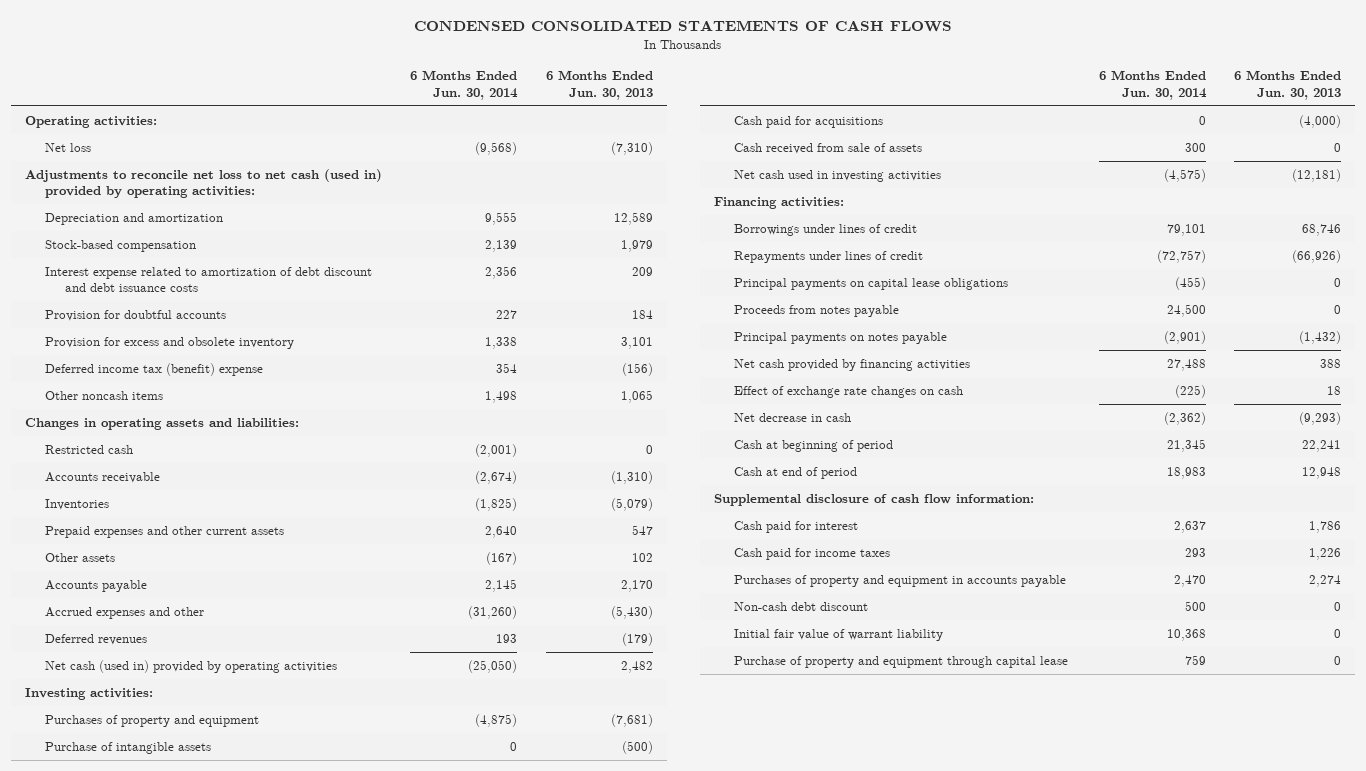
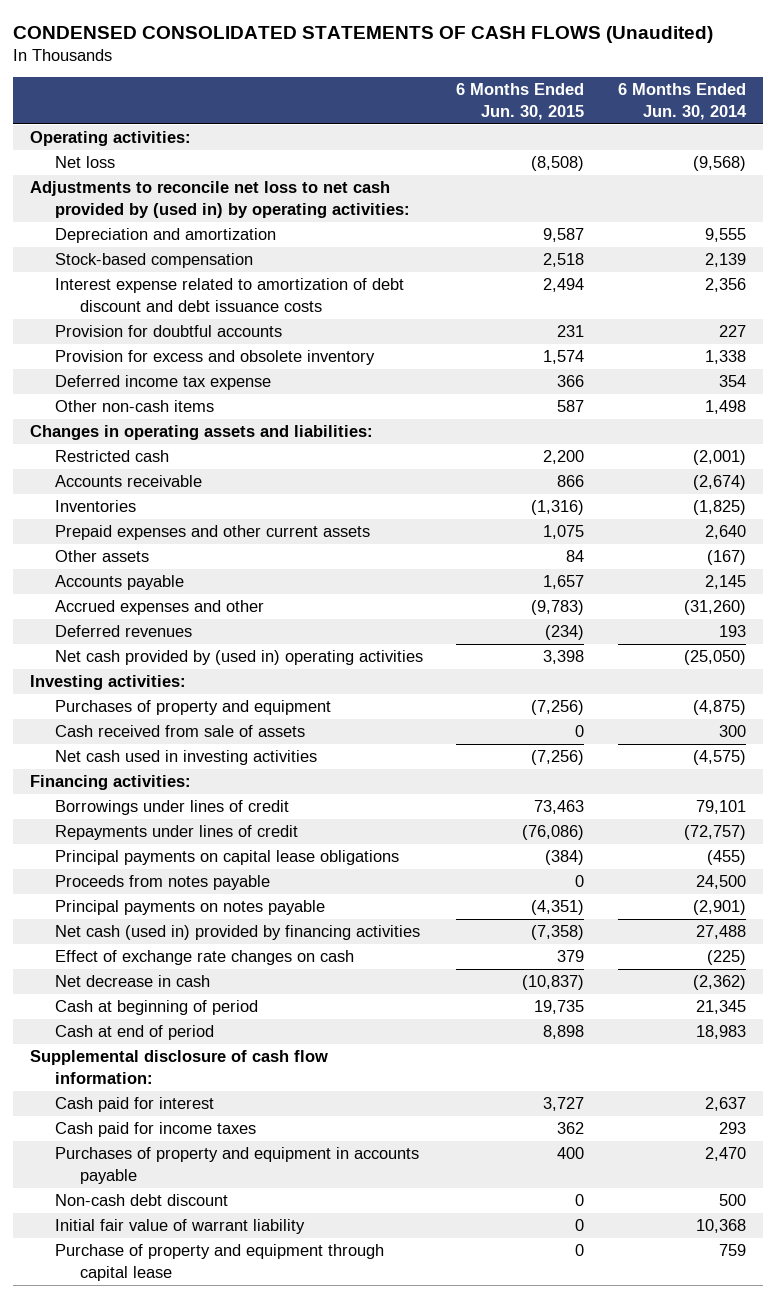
- CONDENSED CONSOLIDATED STATEMENTS OF CASH FLOWS
+ CONDENSED CONSOLIDATED STATEMENTS OF CASH FLOWS (Unaudited)
- | 6 Months Ended Jun. 30, 2014 | 6 Months Ended Jun. 30, 2013
+ | 6 Months Ended Jun. 30, 2015 | 6 Months Ended Jun. 30, 2014
- Adjustments to reconcile net loss to net cash (used in) provided by operating activities:
+ Adjustments to reconcile net loss to net cash provided by (used in) by operating activities:
- Deferred income tax (benefit) expense | 354 | (156)
- Other noncash items | 1,498 | 1,065
+ Deferred income tax expense | 366 | 354
+ Other non-cash items | 587 | 1,498
- Net cash (used in) provided by operating activities | (25,050) | 2,482
+ Net cash provided by (used in) operating activities | 3,398 | (25,050)
- Purchase of intangible assets | 0 | (500)
- Cash paid for acquisitions | 0 | (4,000)
- Net cash provided by financing activities | 27,488 | 388
+ Net cash (used in) provided by financing activities | (7,358) | 27,488

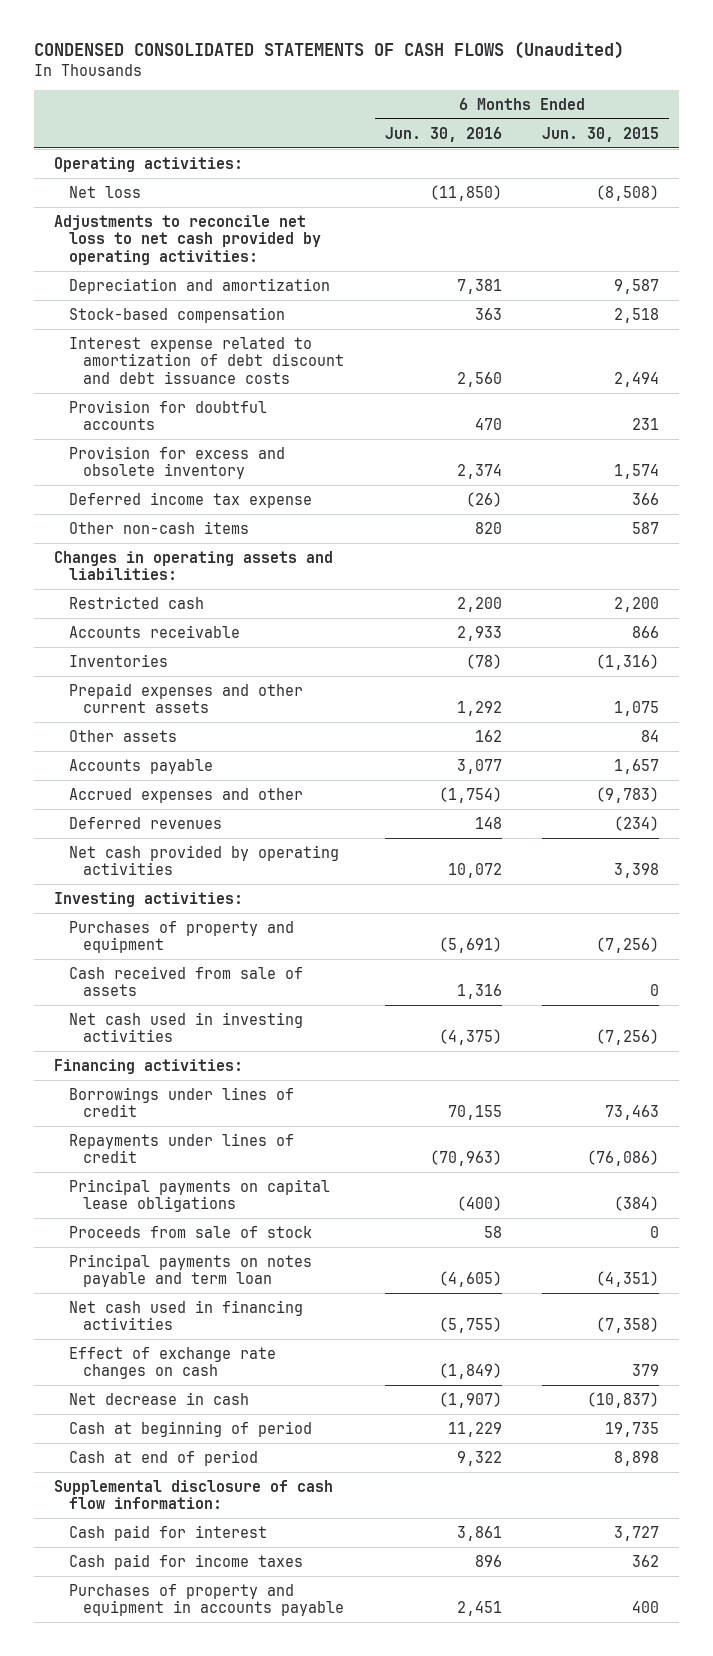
- | 6 Months Ended Jun. 30, 2015 | 6 Months Ended Jun. 30, 2014
+ | 6 Months Ended Jun. 30, 2016 | 6 Months Ended Jun. 30, 2015
- Adjustments to reconcile net loss to net cash provided by (used in) by operating activities:
+ Adjustments to reconcile net loss to net cash provided by operating activities:
- Net cash provided by (used in) operating activities | 3,398 | (25,050)
+ Net cash provided by operating activities | 10,072 | 3,398
- Proceeds from notes payable | 0 | 24,500
- Principal payments on notes payable | (4,351) | (2,901)
- Net cash (used in) provided by financing activities | (7,358) | 27,488
+ Proceeds from sale of stock | 58 | 0
+ Principal payments on notes payable and term loan | (4,605) | (4,351)
+ Net cash used in financing activities | (5,755) | (7,358)
- Non-cash debt discount | 0 | 500
- Initial fair value of warrant liability | 0 | 10,368
- Purchase of property and equipment through capital lease | 0 | 759

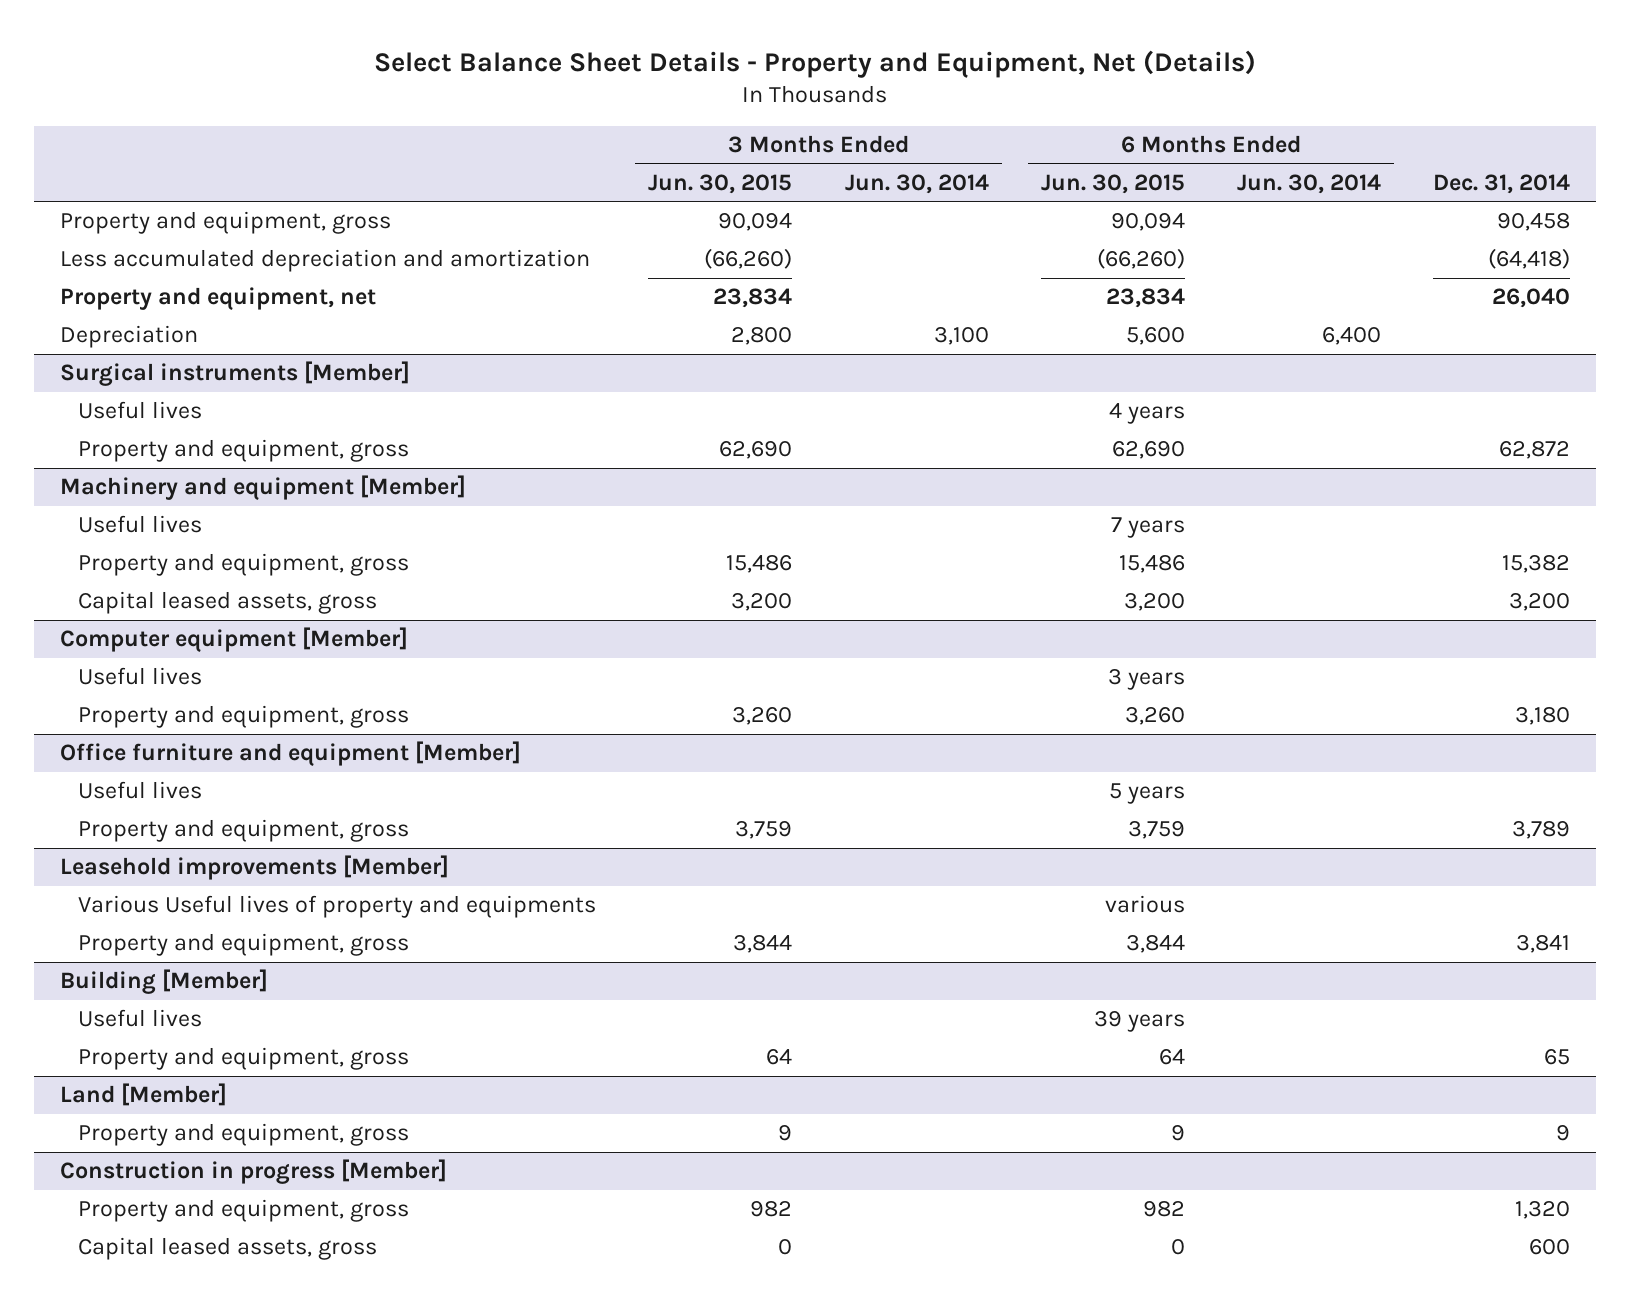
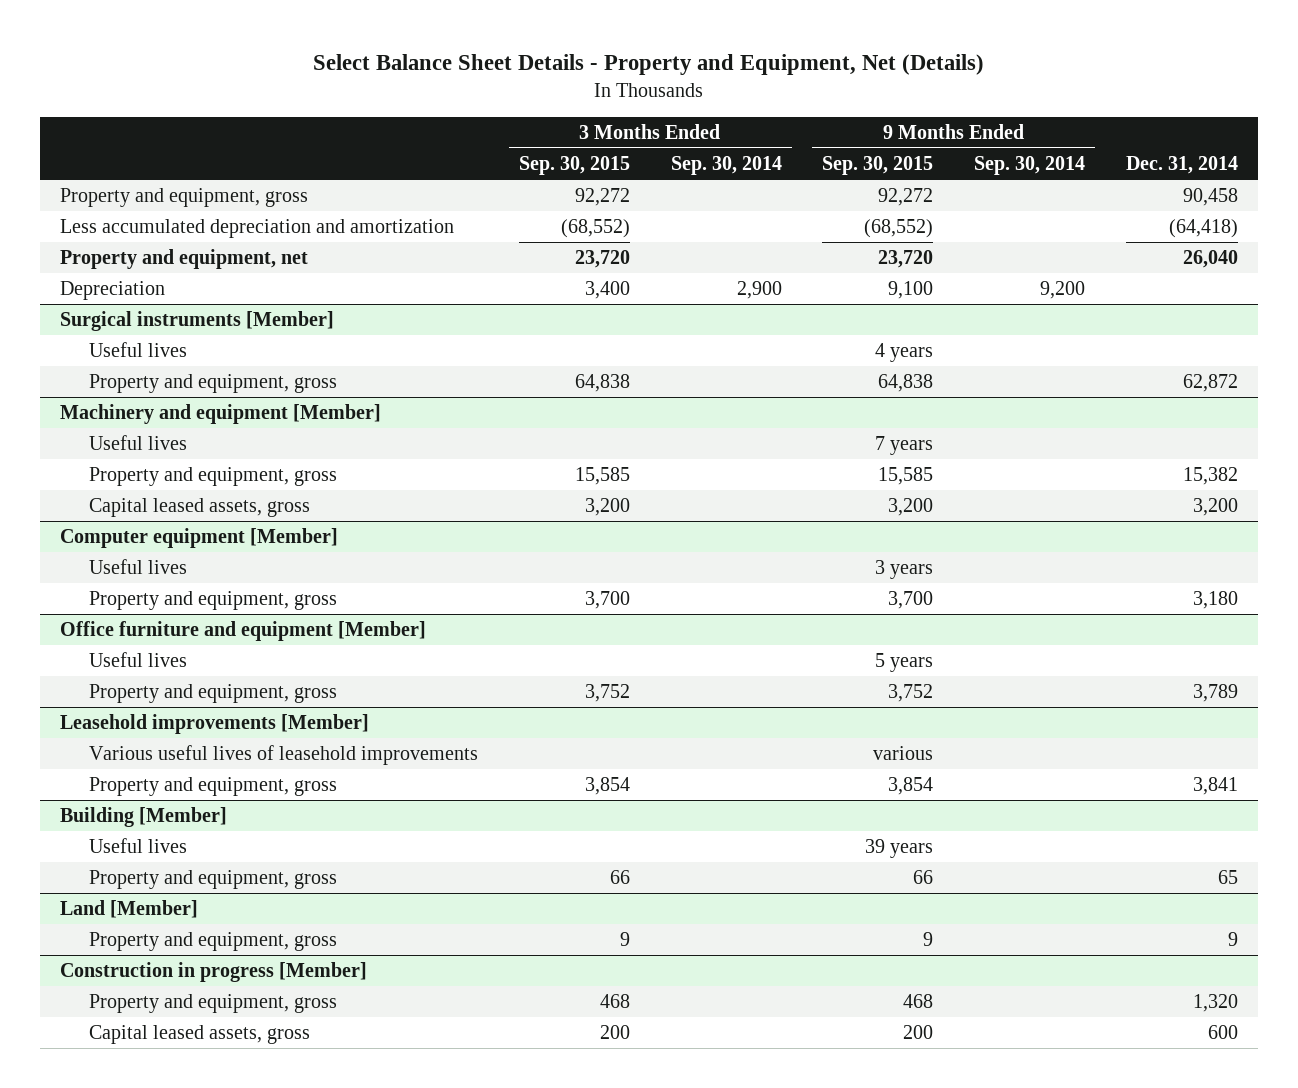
- | 3 Months Ended Jun. 30, 2015 | 3 Months Ended Jun. 30, 2014 | 6 Months Ended Jun. 30, 2015 | 6 Months Ended Jun. 30, 2014 | Dec. 31, 2014
+ | 3 Months Ended Sep. 30, 2015 | 3 Months Ended Sep. 30, 2014 | 9 Months Ended Sep. 30, 2015 | 9 Months Ended Sep. 30, 2014 | Dec. 31, 2014
@ Leasehold improvements [Member]
- Various Useful lives of property and equipments | | | various | |
+ Various useful lives of leasehold improvements | | | various | |

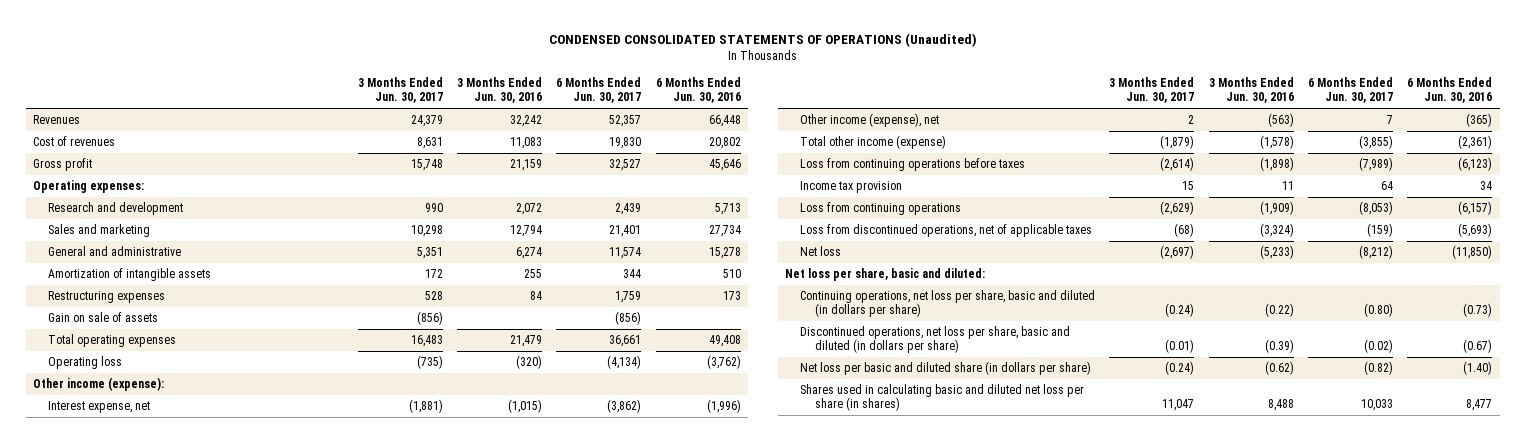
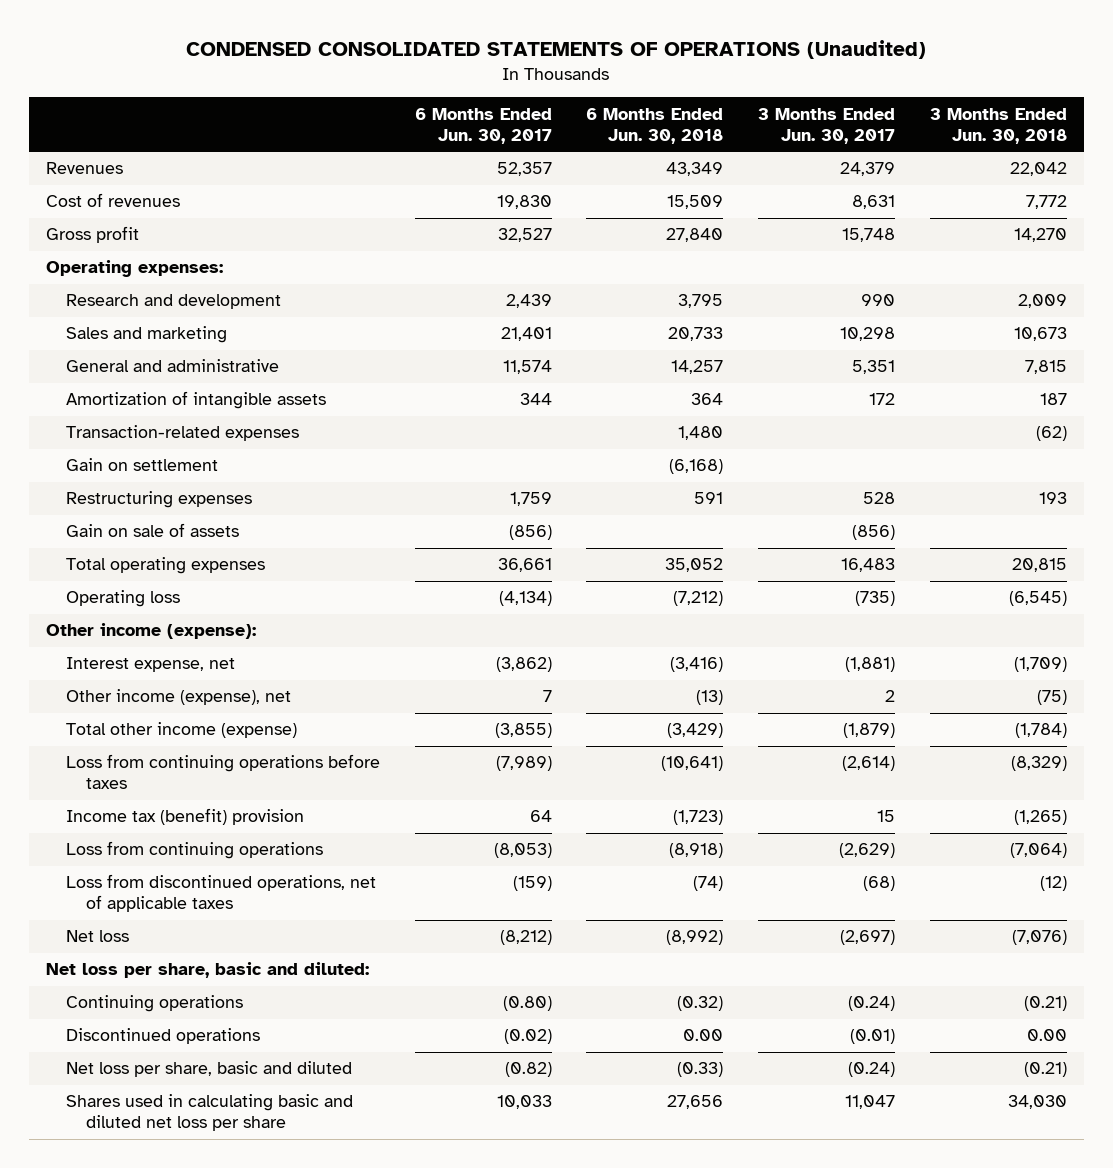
- | 3 Months Ended Jun. 30, 2017 | 3 Months Ended Jun. 30, 2016 | 6 Months Ended Jun. 30, 2017 | 6 Months Ended Jun. 30, 2016
+ | 6 Months Ended Jun. 30, 2017 | 6 Months Ended Jun. 30, 2018 | 3 Months Ended Jun. 30, 2017 | 3 Months Ended Jun. 30, 2018
+ Transaction-related expenses | | 1,480 | | (62)
+ Gain on settlement | | (6,168) | |
- Income tax provision | 15 | 11 | 64 | 34
+ Income tax (benefit) provision | 64 | (1,723) | 15 | (1,265)
- Continuing operations, net loss per share, basic and diluted (in dollars per share) | (0.24) | (0.22) | (0.80) | (0.73)
- Discontinued operations, net loss per share, basic and diluted (in dollars per share) | (0.01) | (0.39) | (0.02) | (0.67)
- Net loss per basic and diluted share (in dollars per share) | (0.24) | (0.62) | (0.82) | (1.40)
- Shares used in calculating basic and diluted net loss per share (in shares) | 11,047 | 8,488 | 10,033 | 8,477
+ Continuing operations | (0.80) | (0.32) | (0.24) | (0.21)
+ Discontinued operations | (0.02) | 0.00 | (0.01) | 0.00
+ Net loss per share, basic and diluted | (0.82) | (0.33) | (0.24) | (0.21)
+ Shares used in calculating basic and diluted net loss per share | 10,033 | 27,656 | 11,047 | 34,030

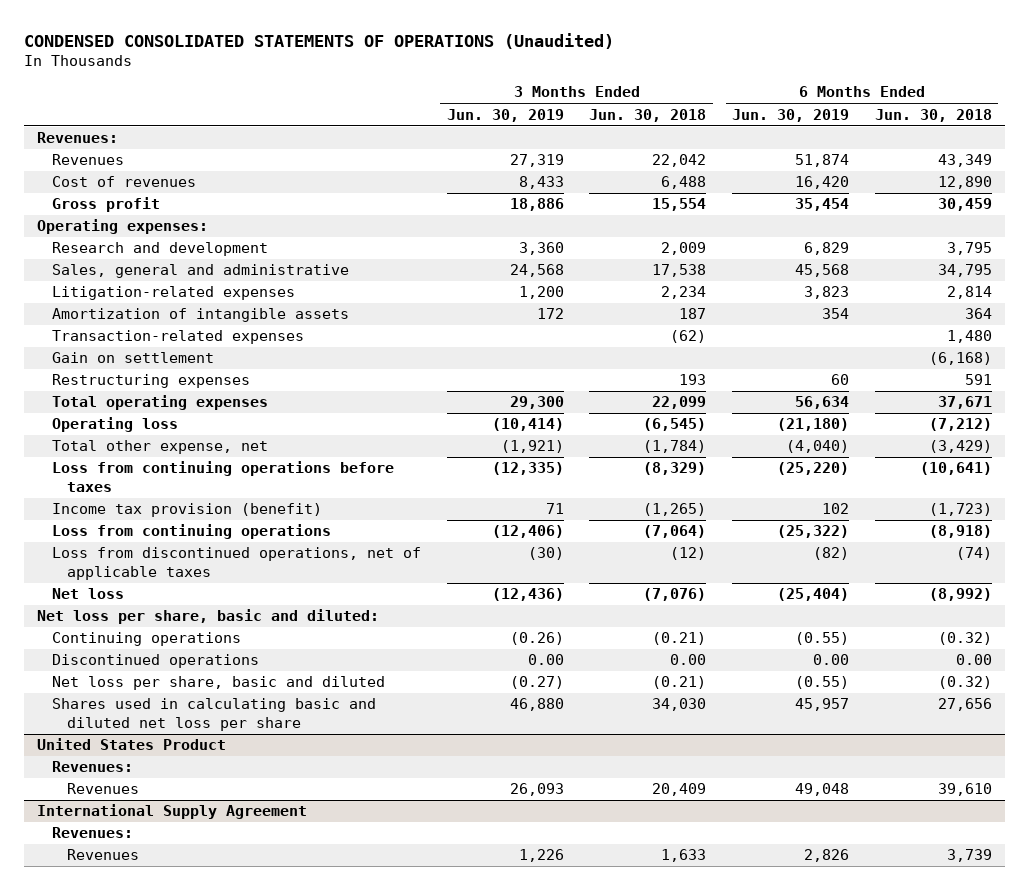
- | 6 Months Ended Jun. 30, 2017 | 6 Months Ended Jun. 30, 2018 | 3 Months Ended Jun. 30, 2017 | 3 Months Ended Jun. 30, 2018
+ | 3 Months Ended Jun. 30, 2019 | 3 Months Ended Jun. 30, 2018 | 6 Months Ended Jun. 30, 2019 | 6 Months Ended Jun. 30, 2018
+ Revenues:
- Cost of revenues | 19,830 | 15,509 | 8,631 | 7,772
- Gross profit | 32,527 | 27,840 | 15,748 | 14,270
+ Cost of revenues | 8,433 | 6,488 | 16,420 | 12,890
+ Gross profit | 18,886 | 15,554 | 35,454 | 30,459
- Sales and marketing | 21,401 | 20,733 | 10,298 | 10,673
- General and administrative | 11,574 | 14,257 | 5,351 | 7,815
+ Sales, general and administrative | 24,568 | 17,538 | 45,568 | 34,795
+ Litigation-related expenses | 1,200 | 2,234 | 3,823 | 2,814
- Gain on sale of assets | (856) | | (856) |
- Total operating expenses | 36,661 | 35,052 | 16,483 | 20,815
+ Total operating expenses | 29,300 | 22,099 | 56,634 | 37,671
- Other income (expense):
- Interest expense, net | (3,862) | (3,416) | (1,881) | (1,709)
- Other income (expense), net | 7 | (13) | 2 | (75)
- Total other income (expense) | (3,855) | (3,429) | (1,879) | (1,784)
+ Total other expense, net | (1,921) | (1,784) | (4,040) | (3,429)
- Income tax (benefit) provision | 64 | (1,723) | 15 | (1,265)
+ Income tax provision (benefit) | 71 | (1,265) | 102 | (1,723)
- Net loss per share, basic and diluted | (0.82) | (0.33) | (0.24) | (0.21)
+ Net loss per share, basic and diluted | (0.27) | (0.21) | (0.55) | (0.32)
+ United States Product
+ Revenues:
+ Revenues | 26,093 | 20,409 | 49,048 | 39,610
+ International Supply Agreement
+ Revenues:
+ Revenues | 1,226 | 1,633 | 2,826 | 3,739

